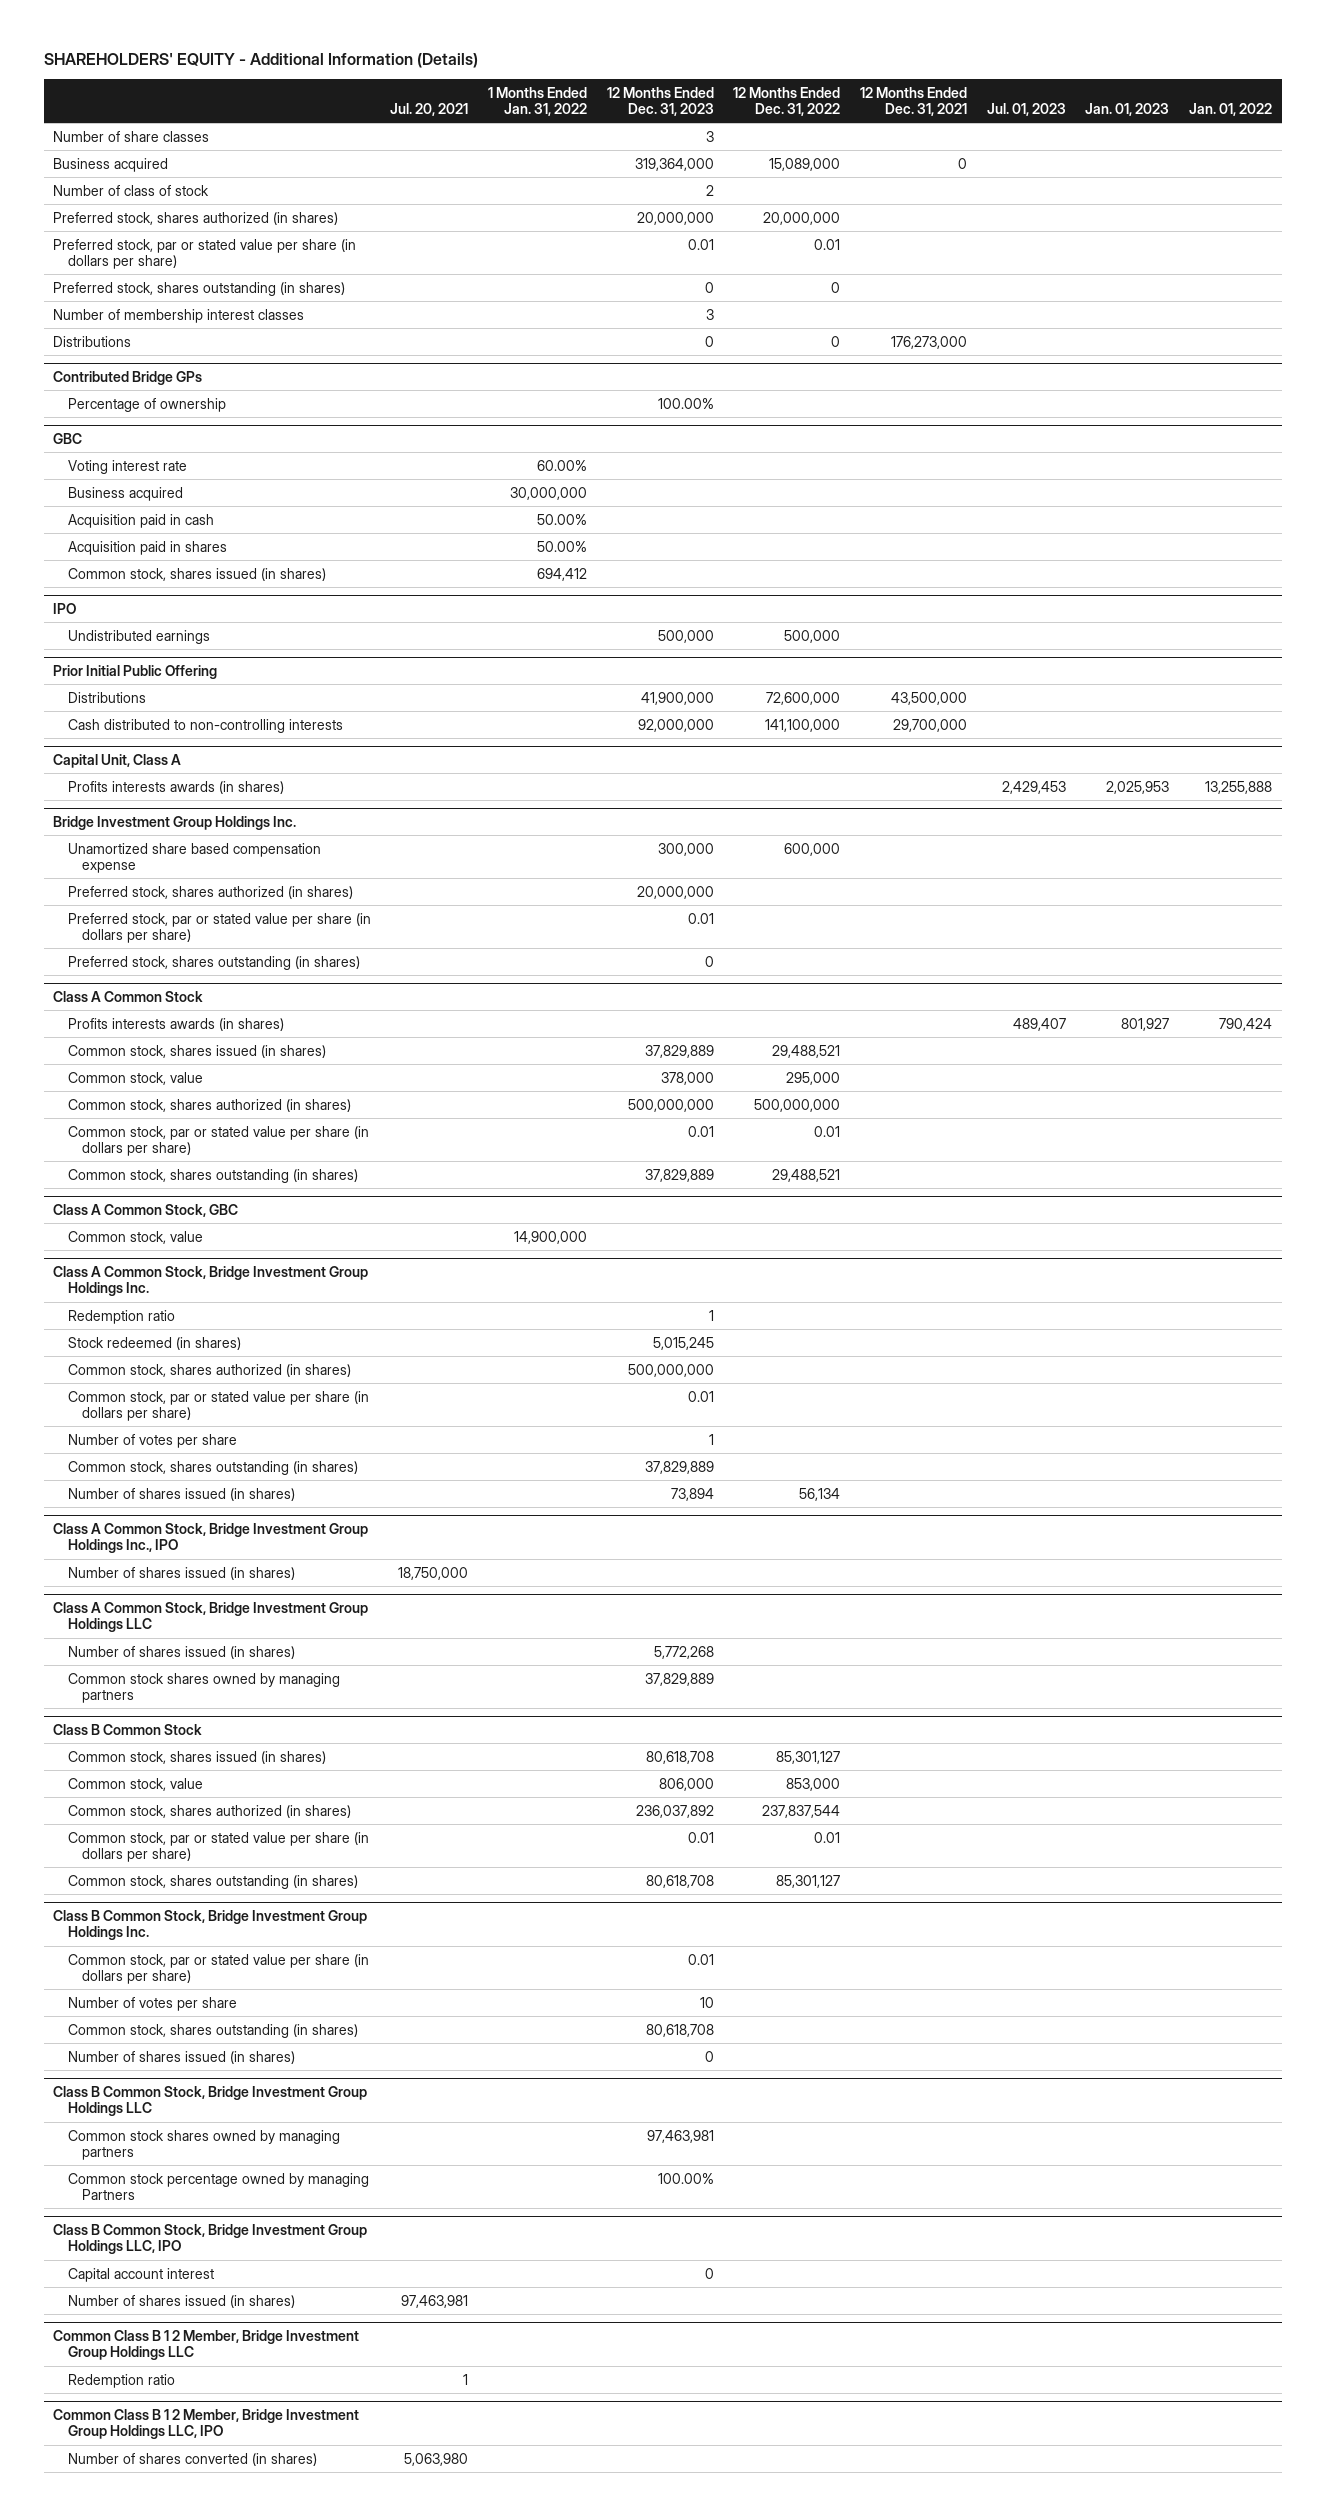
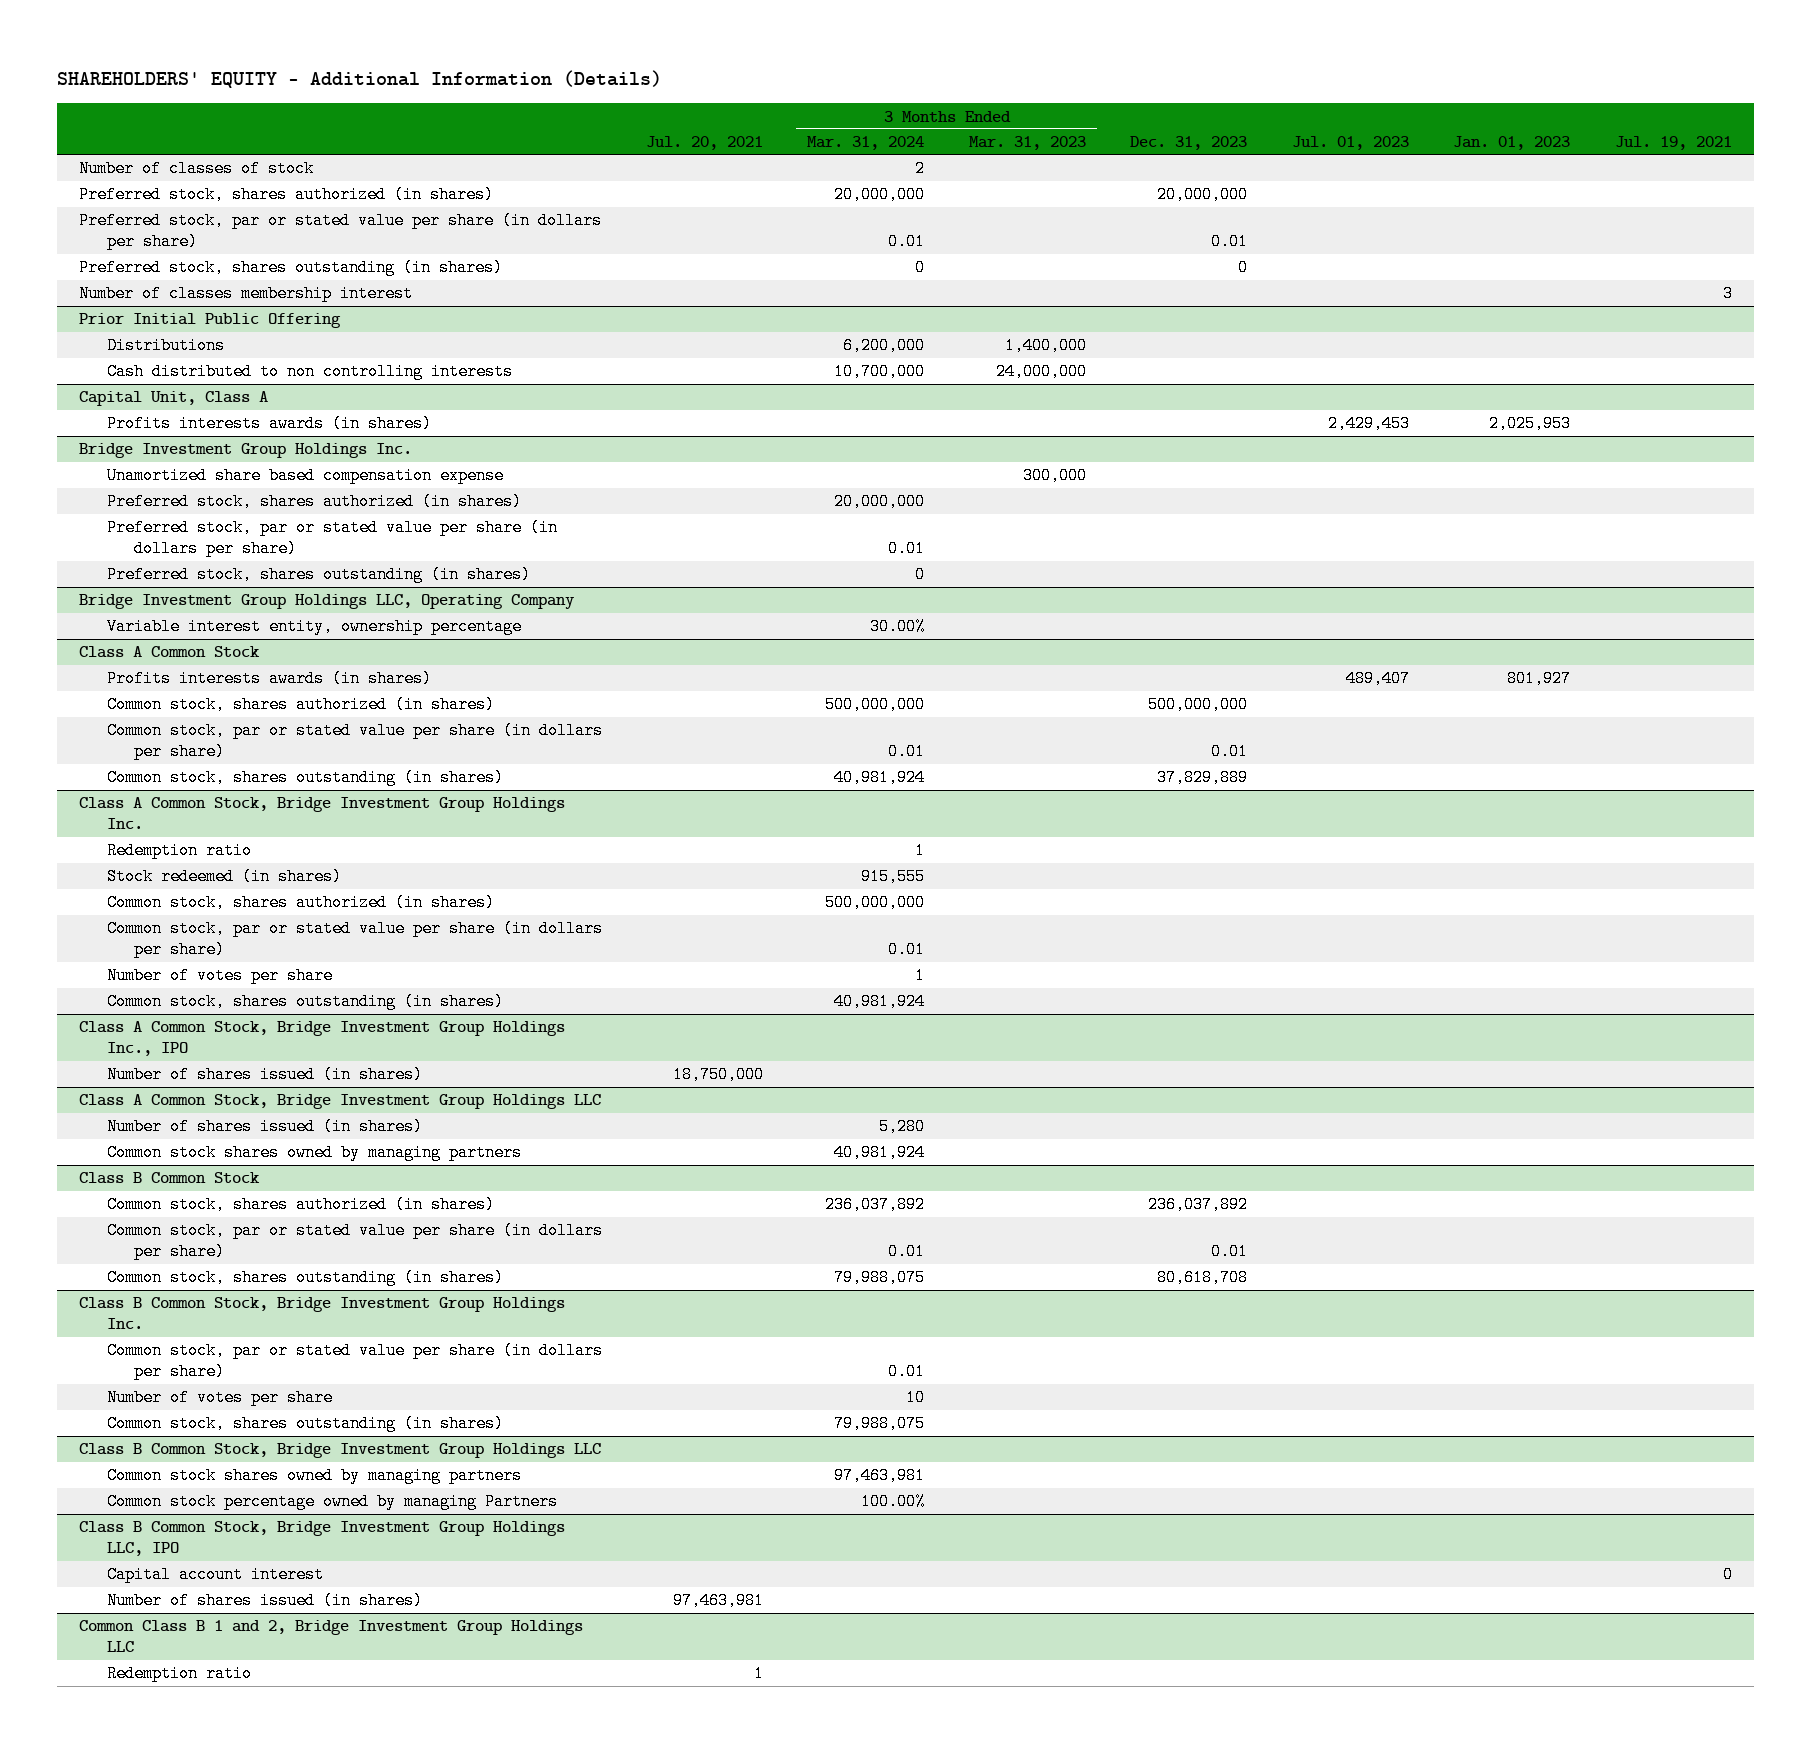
- | Jul. 20, 2021 | 1 Months Ended Jan. 31, 2022 | 12 Months Ended Dec. 31, 2023 | 12 Months Ended Dec. 31, 2022 | 12 Months Ended Dec. 31, 2021 | Jul. 01, 2023 | Jan. 01, 2023 | Jan. 01, 2022
+ | Jul. 20, 2021 | 3 Months Ended Mar. 31, 2024 | 3 Months Ended Mar. 31, 2023 | Dec. 31, 2023 | Jul. 01, 2023 | Jan. 01, 2023 | Jul. 19, 2021
- Number of share classes | | | 3 | | | | |
- Business acquired | | | 319,364,000 | 15,089,000 | 0 | | |
- Number of class of stock | | | 2 | | | | |
+ Number of classes of stock | | 2 | | | | |
- Number of membership interest classes | | | 3 | | | | |
- Distributions | | | 0 | 0 | 176,273,000 | | |
- Contributed Bridge GPs
- Percentage of ownership | | | 100.00% | | | | |
- GBC
- Voting interest rate | | 60.00% | | | | | |
- Business acquired | | 30,000,000 | | | | | |
- Acquisition paid in cash | | 50.00% | | | | | |
- Acquisition paid in shares | | 50.00% | | | | | |
- Common stock, shares issued (in shares) | | 694,412 | | | | | |
- IPO
- Undistributed earnings | | | 500,000 | 500,000 | | | |
+ Number of classes membership interest | | | | | | | 3
@ Prior Initial Public Offering
- Cash distributed to non-controlling interests | | | 92,000,000 | 141,100,000 | 29,700,000 | | |
+ Cash distributed to non controlling interests | | 10,700,000 | 24,000,000 | | | |
+ Bridge Investment Group Holdings LLC, Operating Company
+ Variable interest entity, ownership percentage | | 30.00% | | | | |
@ Class A Common Stock
- Common stock, shares issued (in shares) | | | 37,829,889 | 29,488,521 | | | |
- Common stock, value | | | 378,000 | 295,000 | | | |
- Class A Common Stock, GBC
- Common stock, value | | 14,900,000 | | | | | |
@ Class A Common Stock, Bridge Investment Group Holdings Inc.
- Number of shares issued (in shares) | | | 73,894 | 56,134 | | | |
@ Class B Common Stock
- Common stock, shares issued (in shares) | | | 80,618,708 | 85,301,127 | | | |
- Common stock, value | | | 806,000 | 853,000 | | | |
@ Class B Common Stock, Bridge Investment Group Holdings Inc.
- Number of shares issued (in shares) | | | 0 | | | | |
- Common Class B 1 2 Member, Bridge Investment Group Holdings LLC
+ Common Class B 1 and 2, Bridge Investment Group Holdings LLC
- Common Class B 1 2 Member, Bridge Investment Group Holdings LLC, IPO
- Number of shares converted (in shares) | 5,063,980 | | | | | | |

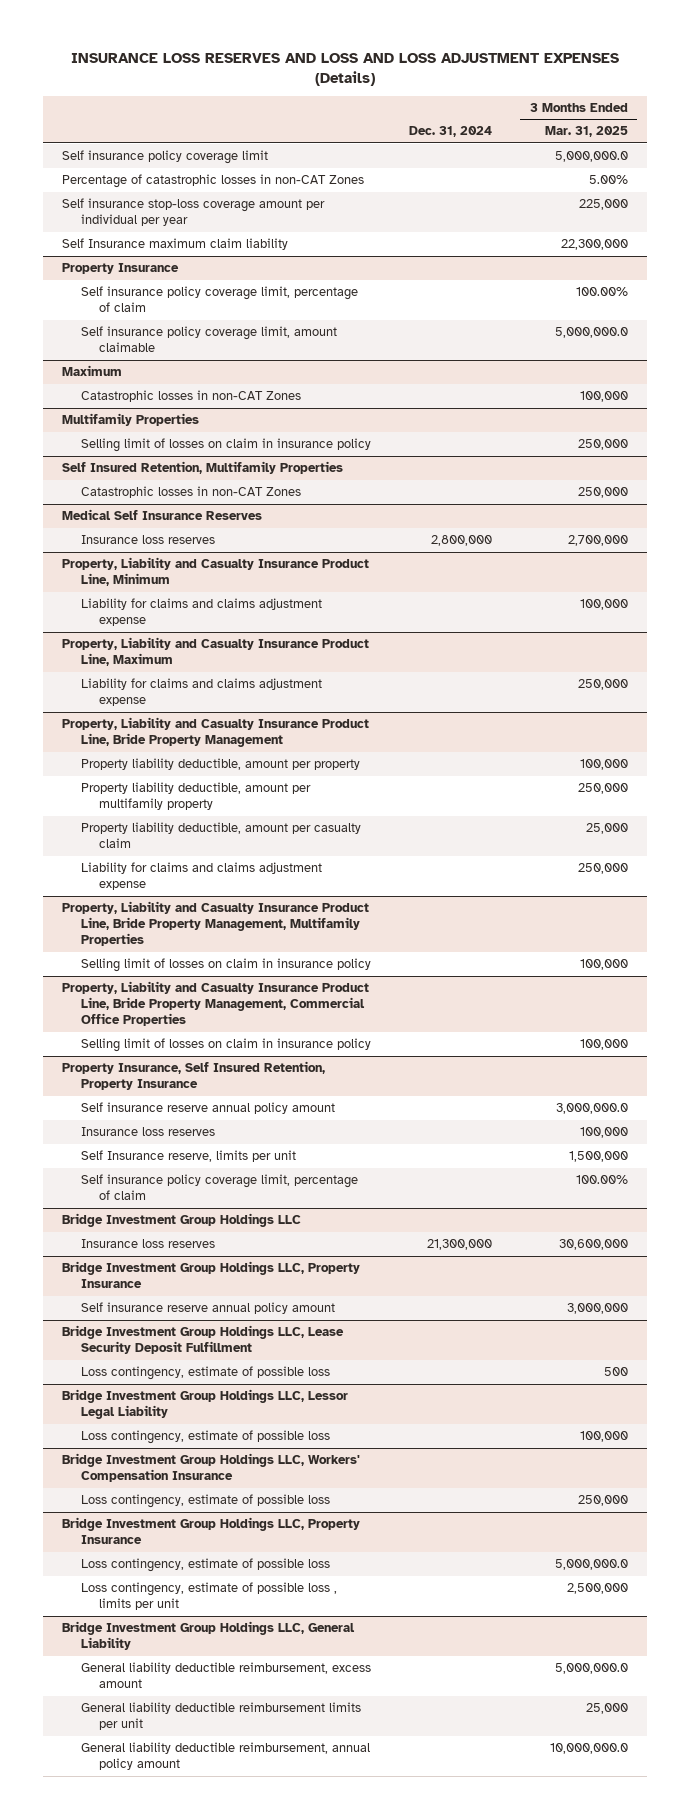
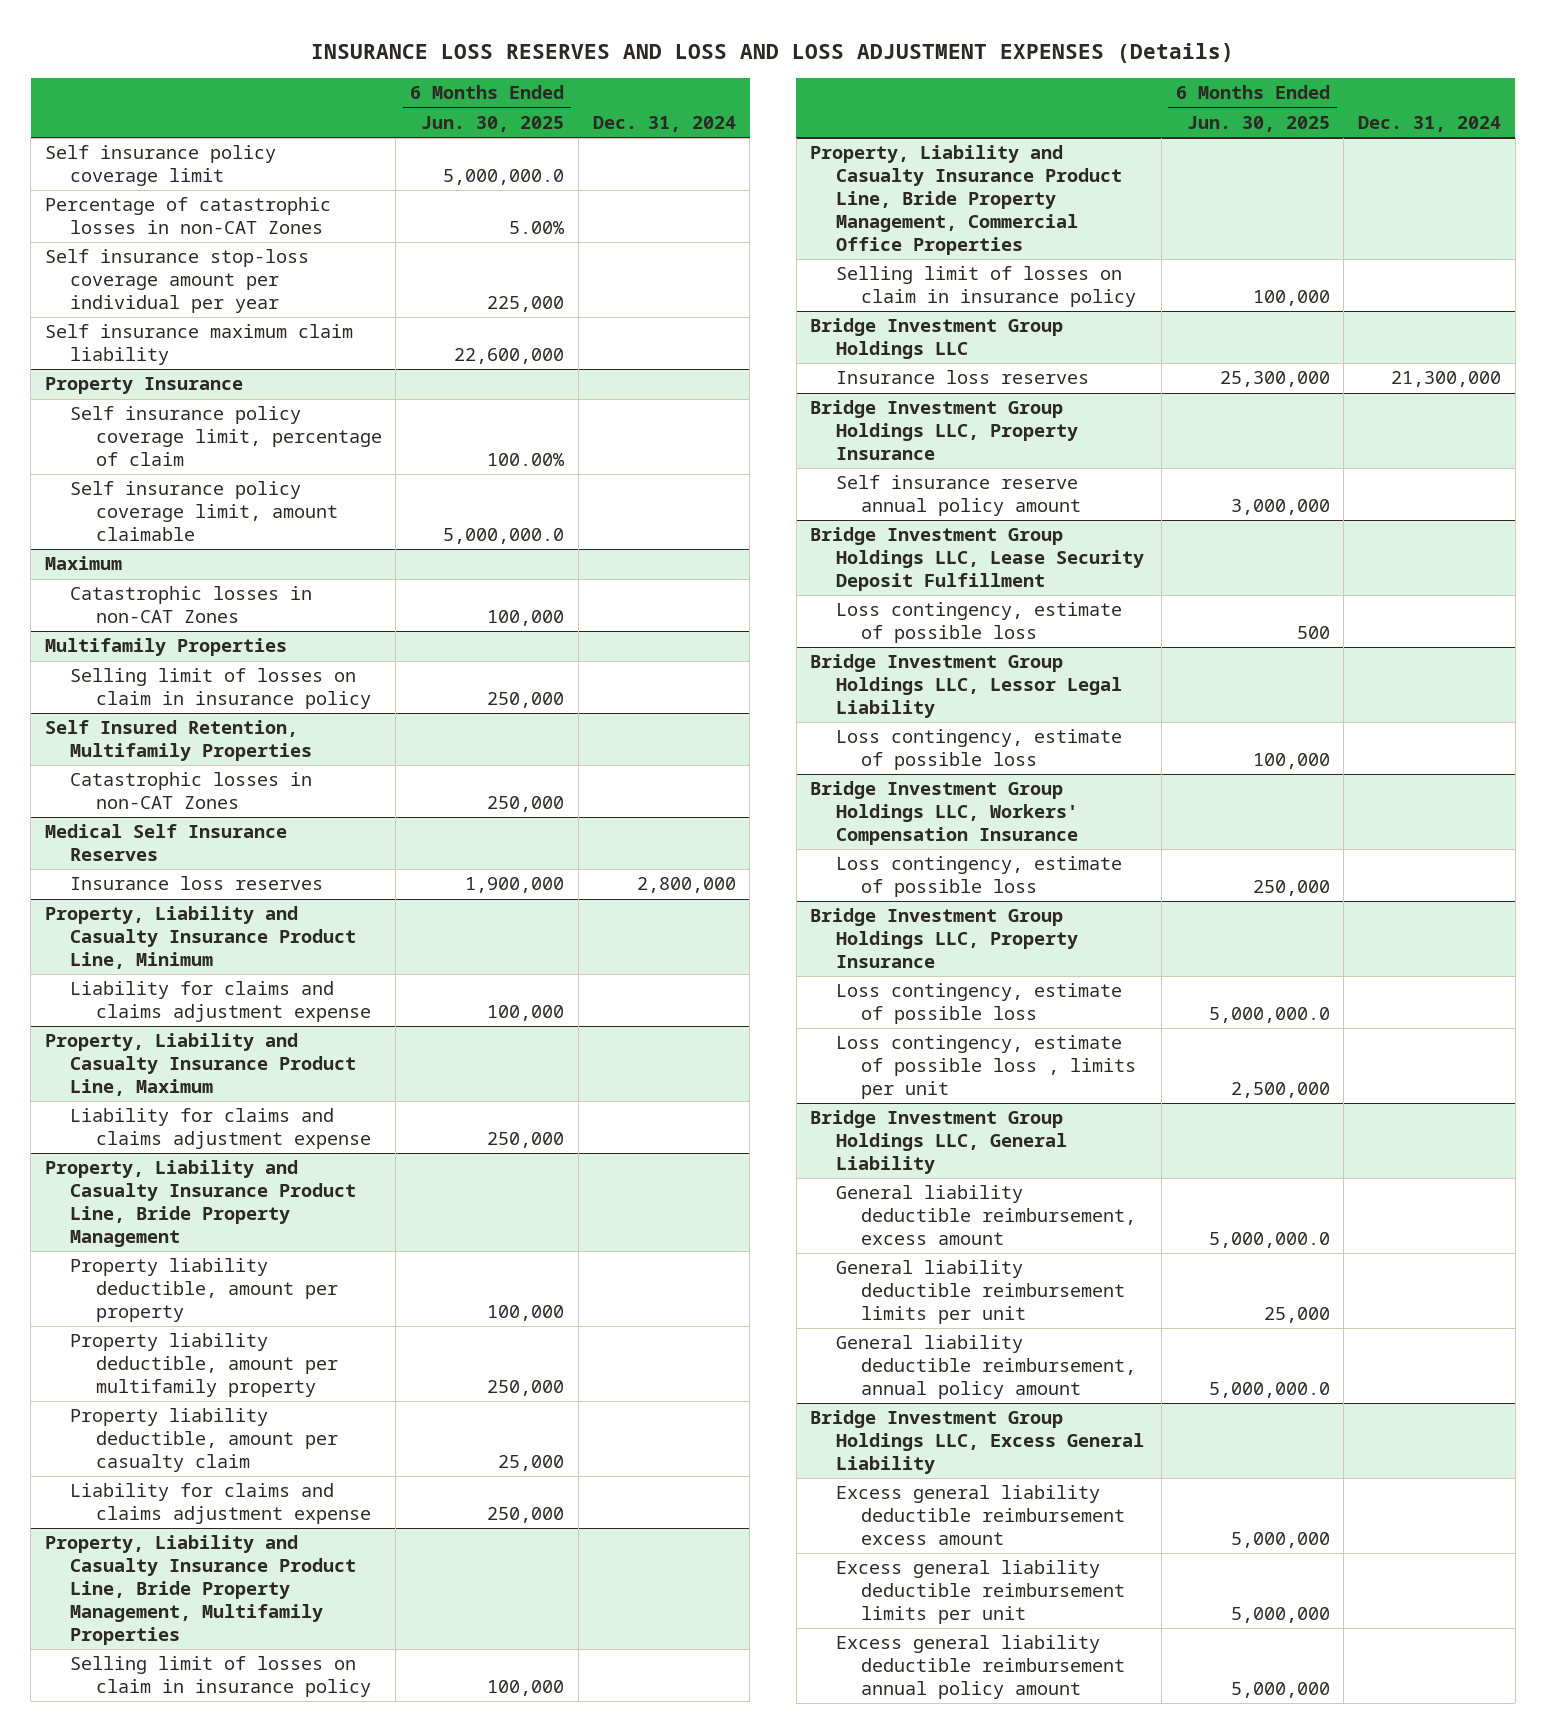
- | Dec. 31, 2024 | 3 Months Ended Mar. 31, 2025
+ | 6 Months Ended Jun. 30, 2025 | Dec. 31, 2024
- Self Insurance maximum claim liability | | 22,300,000
+ Self insurance maximum claim liability | 22,600,000 |
- Property Insurance, Self Insured Retention, Property Insurance
- Self insurance reserve annual policy amount | | 3,000,000.0
- Insurance loss reserves | | 100,000
- Self Insurance reserve, limits per unit | | 1,500,000
- Self insurance policy coverage limit, percentage of claim | | 100.00%
+ Bridge Investment Group Holdings LLC, Excess General Liability
+ Excess general liability deductible reimbursement excess amount | 5,000,000 |
+ Excess general liability deductible reimbursement limits per unit | 5,000,000 |
+ Excess general liability deductible reimbursement annual policy amount | 5,000,000 |

